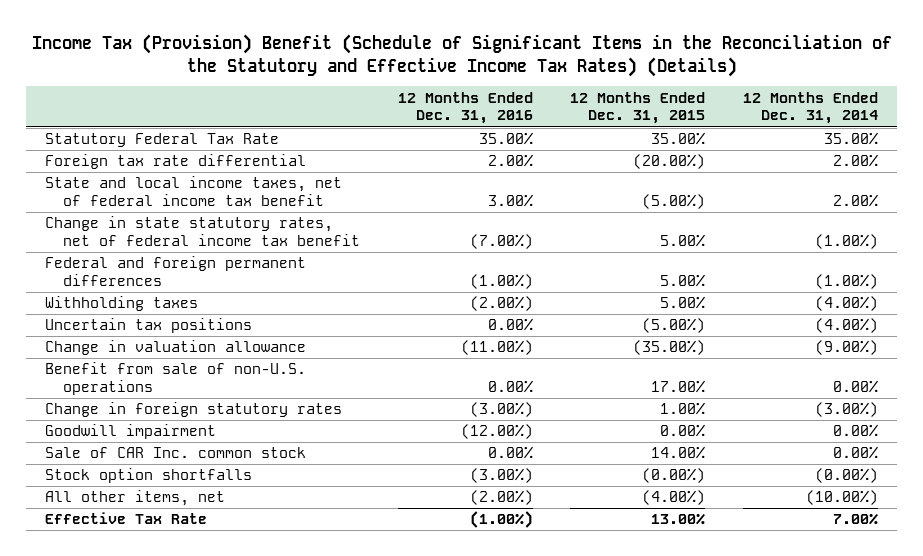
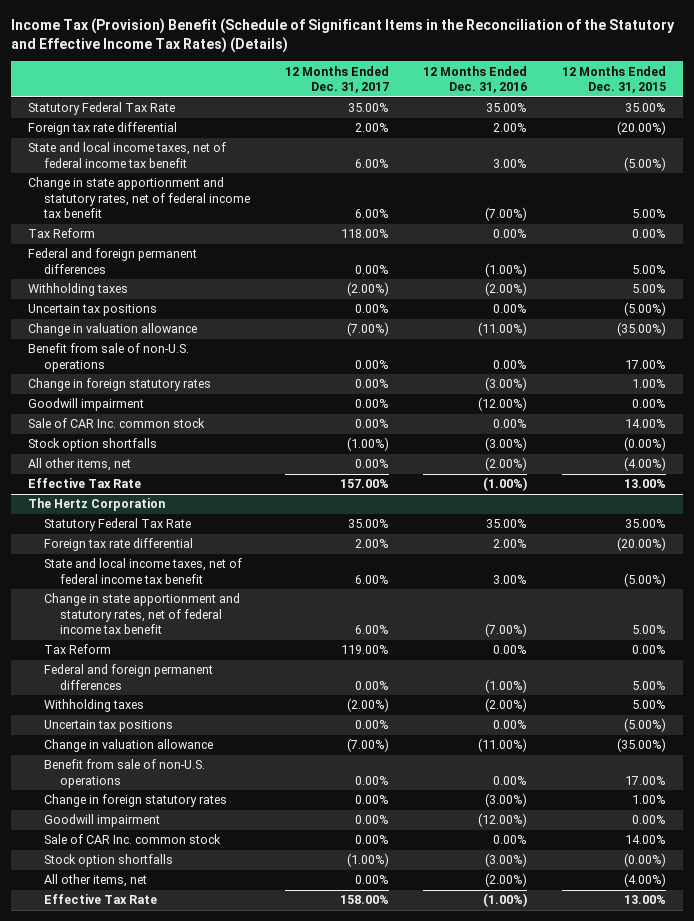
- | 12 Months Ended Dec. 31, 2016 | 12 Months Ended Dec. 31, 2015 | 12 Months Ended Dec. 31, 2014
+ | 12 Months Ended Dec. 31, 2017 | 12 Months Ended Dec. 31, 2016 | 12 Months Ended Dec. 31, 2015
- Change in state statutory rates, net of federal income tax benefit | (7.00%) | 5.00% | (1.00%)
+ Change in state apportionment and statutory rates, net of federal income tax benefit | 6.00% | (7.00%) | 5.00%
+ Tax Reform | 118.00% | 0.00% | 0.00%
+ The Hertz Corporation
+ Statutory Federal Tax Rate | 35.00% | 35.00% | 35.00%
+ Foreign tax rate differential | 2.00% | 2.00% | (20.00%)
+ State and local income taxes, net of federal income tax benefit | 6.00% | 3.00% | (5.00%)
+ Change in state apportionment and statutory rates, net of federal income tax benefit | 6.00% | (7.00%) | 5.00%
+ Tax Reform | 119.00% | 0.00% | 0.00%
+ Federal and foreign permanent differences | 0.00% | (1.00%) | 5.00%
+ Withholding taxes | (2.00%) | (2.00%) | 5.00%
+ Uncertain tax positions | 0.00% | 0.00% | (5.00%)
+ Change in valuation allowance | (7.00%) | (11.00%) | (35.00%)
+ Benefit from sale of non-U.S. operations | 0.00% | 0.00% | 17.00%
+ Change in foreign statutory rates | 0.00% | (3.00%) | 1.00%
+ Goodwill impairment | 0.00% | (12.00%) | 0.00%
+ Sale of CAR Inc. common stock | 0.00% | 0.00% | 14.00%
+ Stock option shortfalls | (1.00%) | (3.00%) | (0.00%)
+ All other items, net | 0.00% | (2.00%) | (4.00%)
+ Effective Tax Rate | 158.00% | (1.00%) | 13.00%

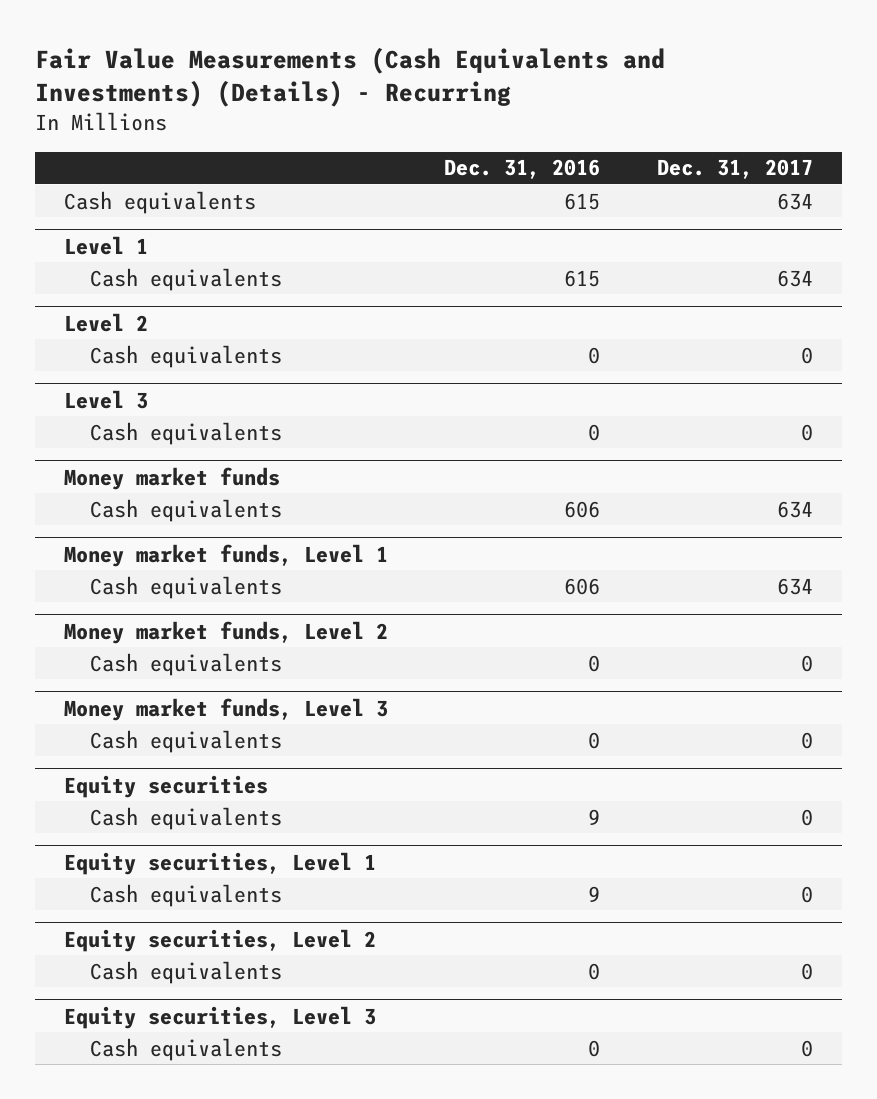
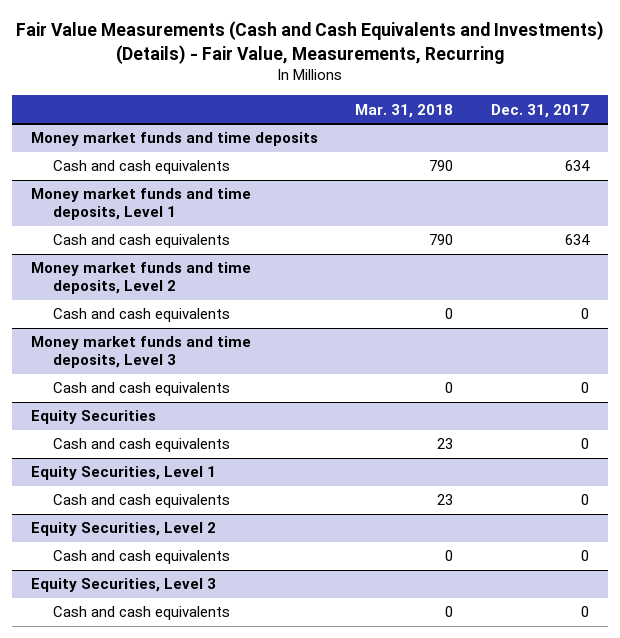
- Fair Value Measurements (Cash Equivalents and Investments) (Details) - Recurring
+ Fair Value Measurements (Cash and Cash Equivalents and Investments) (Details) - Fair Value, Measurements, Recurring
- | Dec. 31, 2016 | Dec. 31, 2017
+ | Mar. 31, 2018 | Dec. 31, 2017
- Cash equivalents | 615 | 634
- Level 1
- Cash equivalents | 615 | 634
- Level 2
- Cash equivalents | 0 | 0
- Level 3
- Cash equivalents | 0 | 0
- Money market funds
- Cash equivalents | 606 | 634
- Money market funds, Level 1
- Cash equivalents | 606 | 634
- Money market funds, Level 2
- Cash equivalents | 0 | 0
- Money market funds, Level 3
- Cash equivalents | 0 | 0
- Equity securities
- Cash equivalents | 9 | 0
- Equity securities, Level 1
- Cash equivalents | 9 | 0
- Equity securities, Level 2
- Cash equivalents | 0 | 0
- Equity securities, Level 3
- Cash equivalents | 0 | 0
+ Money market funds and time deposits
+ Cash and cash equivalents | 790 | 634
+ Money market funds and time deposits, Level 1
+ Cash and cash equivalents | 790 | 634
+ Money market funds and time deposits, Level 2
+ Cash and cash equivalents | 0 | 0
+ Money market funds and time deposits, Level 3
+ Cash and cash equivalents | 0 | 0
+ Equity Securities
+ Cash and cash equivalents | 23 | 0
+ Equity Securities, Level 1
+ Cash and cash equivalents | 23 | 0
+ Equity Securities, Level 2
+ Cash and cash equivalents | 0 | 0
+ Equity Securities, Level 3
+ Cash and cash equivalents | 0 | 0

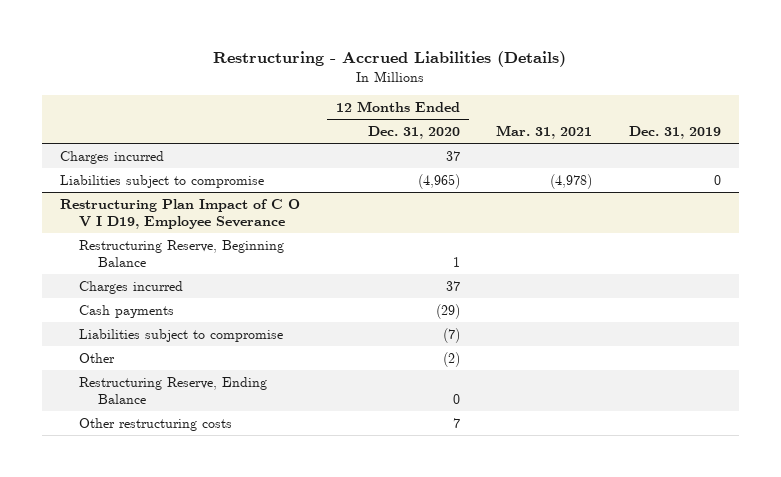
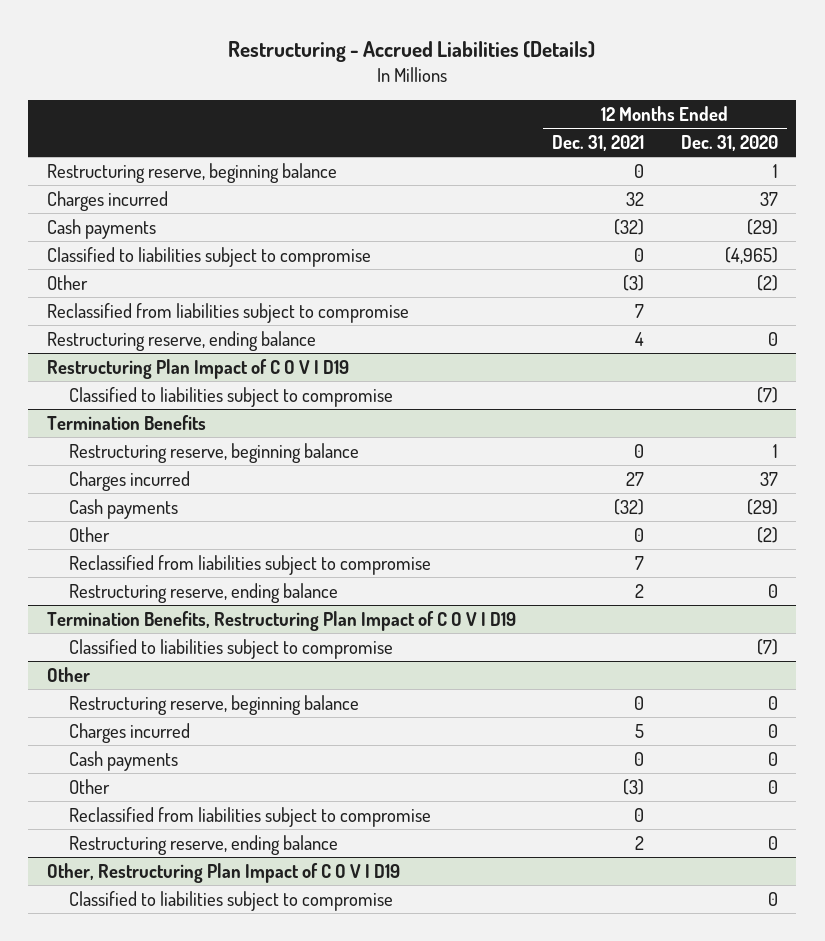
- | 12 Months Ended Dec. 31, 2020 | Mar. 31, 2021 | Dec. 31, 2019
+ | 12 Months Ended Dec. 31, 2021 | 12 Months Ended Dec. 31, 2020
+ Restructuring reserve, beginning balance | 0 | 1
- Liabilities subject to compromise | (4,965) | (4,978) | 0
- Restructuring Plan Impact of C O V I D19, Employee Severance
- Restructuring Reserve, Beginning Balance | 1 | |
+ Cash payments | (32) | (29)
+ Classified to liabilities subject to compromise | 0 | (4,965)
+ Other | (3) | (2)
+ Reclassified from liabilities subject to compromise | 7 |
+ Restructuring reserve, ending balance | 4 | 0
+ Restructuring Plan Impact of C O V I D19
+ Classified to liabilities subject to compromise | | (7)
+ Termination Benefits
+ Restructuring reserve, beginning balance | 0 | 1
- Liabilities subject to compromise | (7) | |
- Restructuring Reserve, Ending Balance | 0 | |
- Other restructuring costs | 7 | |
+ Reclassified from liabilities subject to compromise | 7 |
+ Restructuring reserve, ending balance | 2 | 0
+ Termination Benefits, Restructuring Plan Impact of C O V I D19
+ Classified to liabilities subject to compromise | | (7)
+ Other
+ Restructuring reserve, beginning balance | 0 | 0
+ Charges incurred | 5 | 0
+ Cash payments | 0 | 0
+ Other | (3) | 0
+ Reclassified from liabilities subject to compromise | 0 |
+ Restructuring reserve, ending balance | 2 | 0
+ Other, Restructuring Plan Impact of C O V I D19
+ Classified to liabilities subject to compromise | | 0

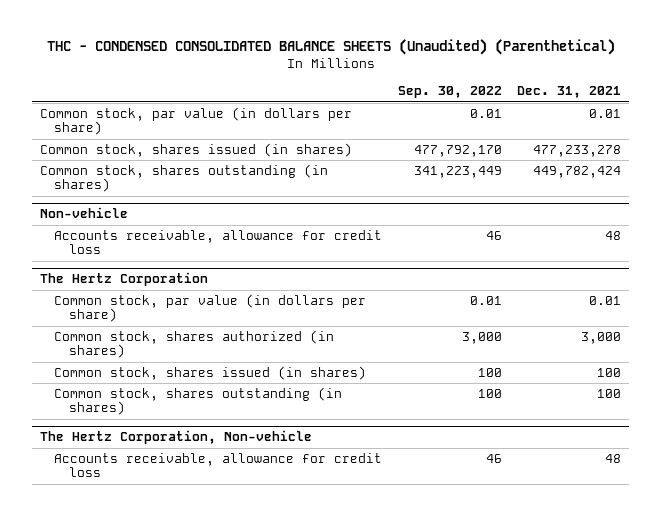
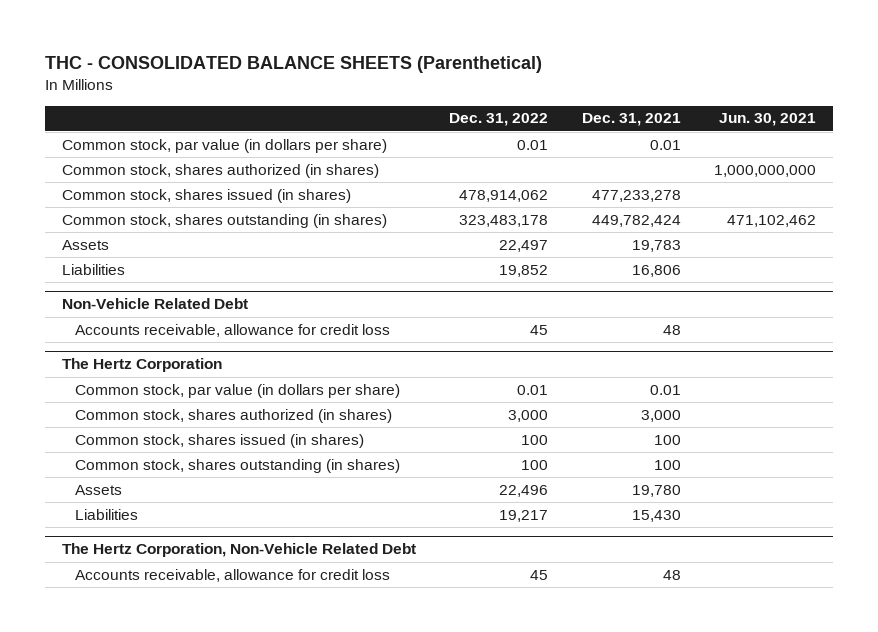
- THC - CONDENSED CONSOLIDATED BALANCE SHEETS (Unaudited) (Parenthetical)
+ THC - CONSOLIDATED BALANCE SHEETS (Parenthetical)
- | Sep. 30, 2022 | Dec. 31, 2021
+ | Dec. 31, 2022 | Dec. 31, 2021 | Jun. 30, 2021
+ Common stock, shares authorized (in shares) | | | 1,000,000,000
- Non-vehicle
+ Assets | 22,497 | 19,783 |
+ Liabilities | 19,852 | 16,806 |
+ Non-Vehicle Related Debt
- The Hertz Corporation, Non-vehicle
@ The Hertz Corporation
+ Assets | 22,496 | 19,780 |
+ Liabilities | 19,217 | 15,430 |
+ The Hertz Corporation, Non-Vehicle Related Debt

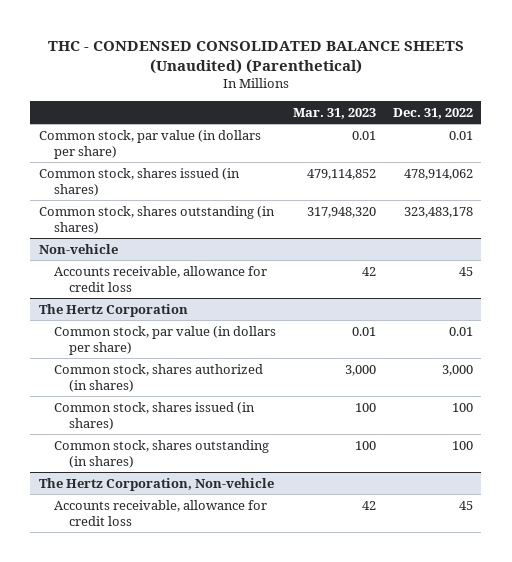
- THC - CONSOLIDATED BALANCE SHEETS (Parenthetical)
+ THC - CONDENSED CONSOLIDATED BALANCE SHEETS (Unaudited) (Parenthetical)
- | Dec. 31, 2022 | Dec. 31, 2021 | Jun. 30, 2021
+ | Mar. 31, 2023 | Dec. 31, 2022
- Common stock, shares authorized (in shares) | | | 1,000,000,000
- Assets | 22,497 | 19,783 |
- Liabilities | 19,852 | 16,806 |
- Non-Vehicle Related Debt
+ Non-vehicle
@ The Hertz Corporation
- Assets | 22,496 | 19,780 |
- Liabilities | 19,217 | 15,430 |
- The Hertz Corporation, Non-Vehicle Related Debt
+ The Hertz Corporation, Non-vehicle

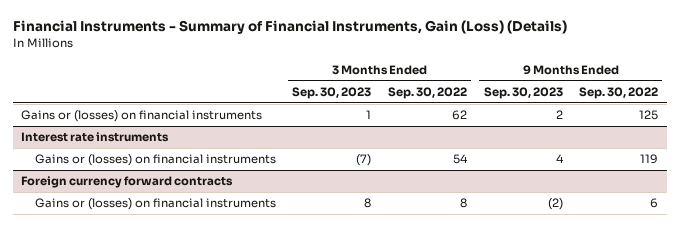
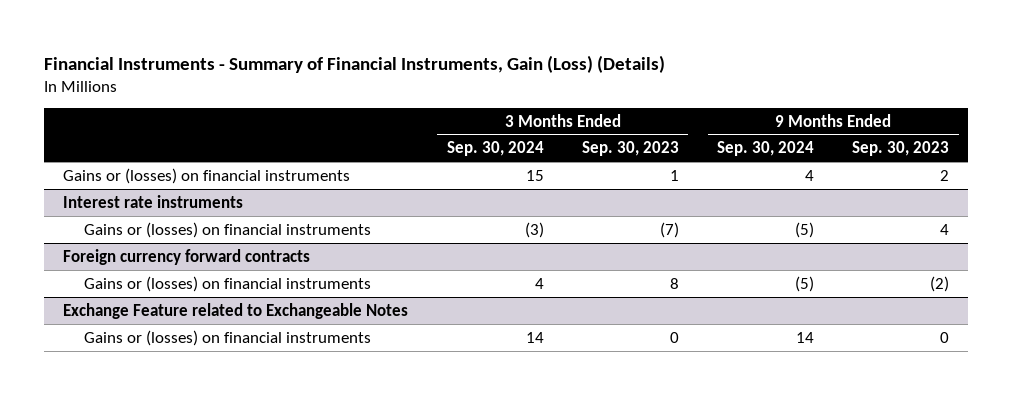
- | 3 Months Ended Sep. 30, 2023 | 3 Months Ended Sep. 30, 2022 | 9 Months Ended Sep. 30, 2023 | 9 Months Ended Sep. 30, 2022
+ | 3 Months Ended Sep. 30, 2024 | 3 Months Ended Sep. 30, 2023 | 9 Months Ended Sep. 30, 2024 | 9 Months Ended Sep. 30, 2023
+ Exchange Feature related to Exchangeable Notes
+ Gains or (losses) on financial instruments | 14 | 0 | 14 | 0

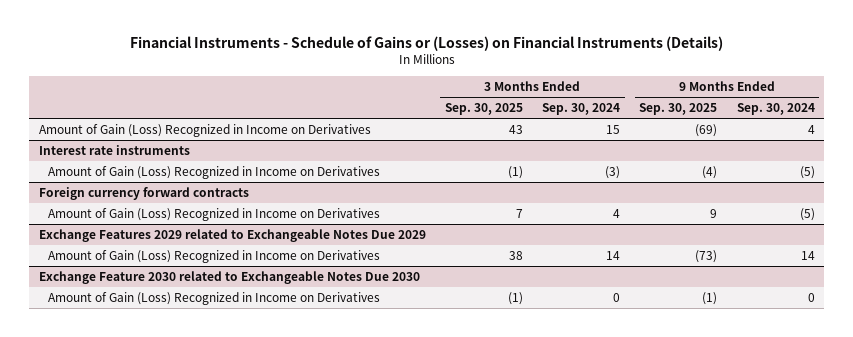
- Financial Instruments - Summary of Financial Instruments, Gain (Loss) (Details)
+ Financial Instruments - Schedule of Gains or (Losses) on Financial Instruments (Details)
- | 3 Months Ended Sep. 30, 2024 | 3 Months Ended Sep. 30, 2023 | 9 Months Ended Sep. 30, 2024 | 9 Months Ended Sep. 30, 2023
+ | 3 Months Ended Sep. 30, 2025 | 3 Months Ended Sep. 30, 2024 | 9 Months Ended Sep. 30, 2025 | 9 Months Ended Sep. 30, 2024
- Gains or (losses) on financial instruments | 15 | 1 | 4 | 2
+ Amount of Gain (Loss) Recognized in Income on Derivatives | 43 | 15 | (69) | 4
@ Interest rate instruments
- Gains or (losses) on financial instruments | (3) | (7) | (5) | 4
+ Amount of Gain (Loss) Recognized in Income on Derivatives | (1) | (3) | (4) | (5)
@ Foreign currency forward contracts
- Gains or (losses) on financial instruments | 4 | 8 | (5) | (2)
- Exchange Feature related to Exchangeable Notes
- Gains or (losses) on financial instruments | 14 | 0 | 14 | 0
@ Foreign currency forward contracts
+ Amount of Gain (Loss) Recognized in Income on Derivatives | 7 | 4 | 9 | (5)
+ Exchange Features 2029 related to Exchangeable Notes Due 2029
+ Amount of Gain (Loss) Recognized in Income on Derivatives | 38 | 14 | (73) | 14
+ Exchange Feature 2030 related to Exchangeable Notes Due 2030
+ Amount of Gain (Loss) Recognized in Income on Derivatives | (1) | 0 | (1) | 0

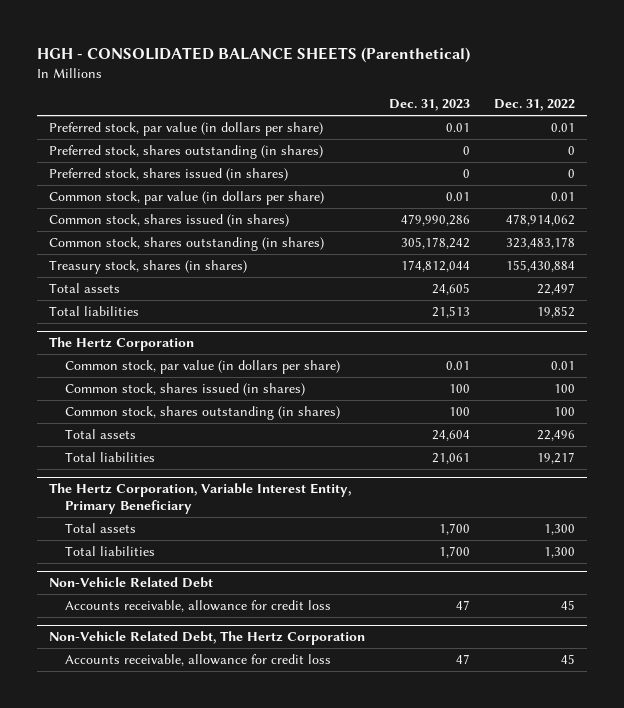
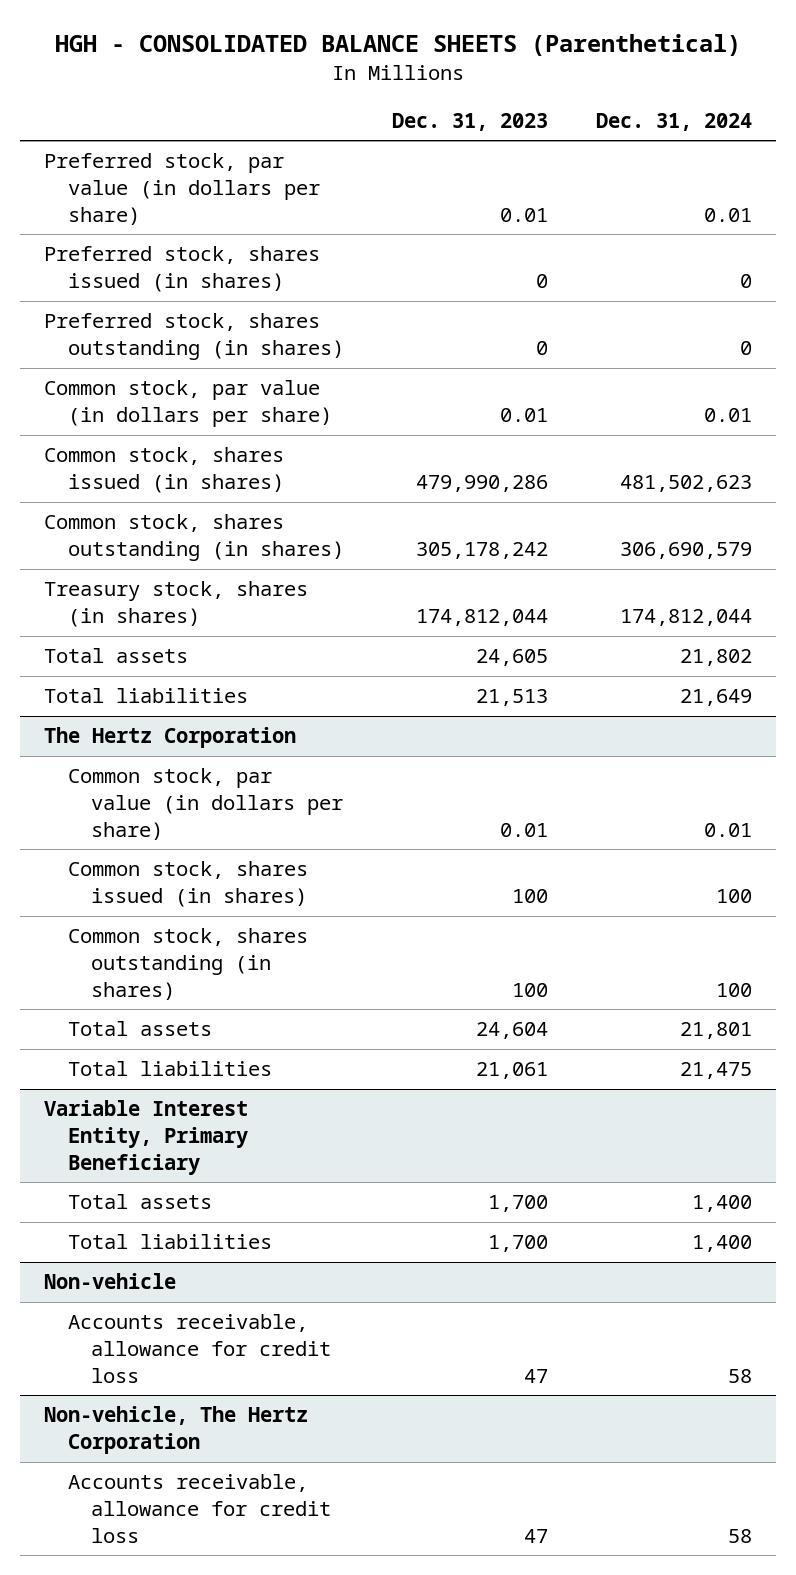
- | Dec. 31, 2023 | Dec. 31, 2022
+ | Dec. 31, 2023 | Dec. 31, 2024
moved down: Preferred stock, shares outstanding (in shares) | 0 | 0
- The Hertz Corporation, Variable Interest Entity, Primary Beneficiary
+ Variable Interest Entity, Primary Beneficiary
- Non-Vehicle Related Debt
+ Non-vehicle
- Non-Vehicle Related Debt, The Hertz Corporation
+ Non-vehicle, The Hertz Corporation

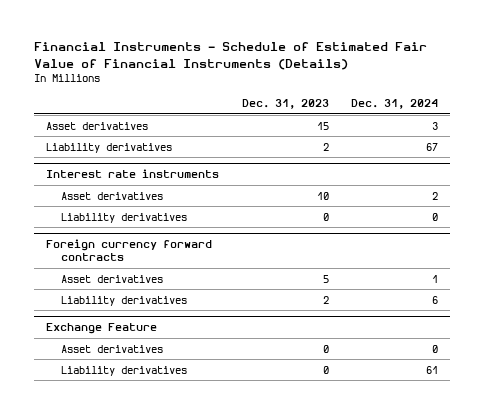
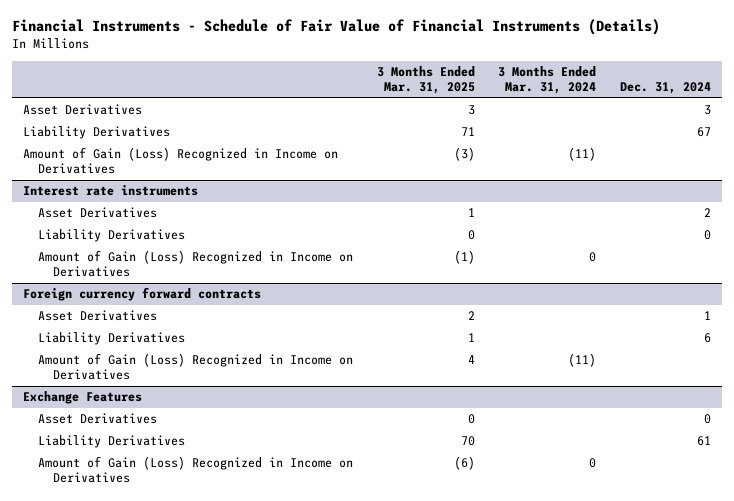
- Financial Instruments - Schedule of Estimated Fair Value of Financial Instruments (Details)
+ Financial Instruments - Schedule of Fair Value of Financial Instruments (Details)
- | Dec. 31, 2023 | Dec. 31, 2024
+ | 3 Months Ended Mar. 31, 2025 | 3 Months Ended Mar. 31, 2024 | Dec. 31, 2024
- Asset derivatives | 15 | 3
- Liability derivatives | 2 | 67
+ Asset Derivatives | 3 | | 3
+ Liability Derivatives | 71 | | 67
+ Amount of Gain (Loss) Recognized in Income on Derivatives | (3) | (11) |
@ Interest rate instruments
- Asset derivatives | 10 | 2
- Liability derivatives | 0 | 0
+ Asset Derivatives | 1 | | 2
+ Liability Derivatives | 0 | | 0
+ Amount of Gain (Loss) Recognized in Income on Derivatives | (1) | 0 |
@ Foreign currency forward contracts
- Asset derivatives | 5 | 1
- Liability derivatives | 2 | 6
- Exchange Feature
- Asset derivatives | 0 | 0
- Liability derivatives | 0 | 61
@ Foreign currency forward contracts
+ Asset Derivatives | 2 | | 1
+ Liability Derivatives | 1 | | 6
+ Amount of Gain (Loss) Recognized in Income on Derivatives | 4 | (11) |
+ Exchange Features
+ Asset Derivatives | 0 | | 0
+ Liability Derivatives | 70 | | 61
+ Amount of Gain (Loss) Recognized in Income on Derivatives | (6) | 0 |

